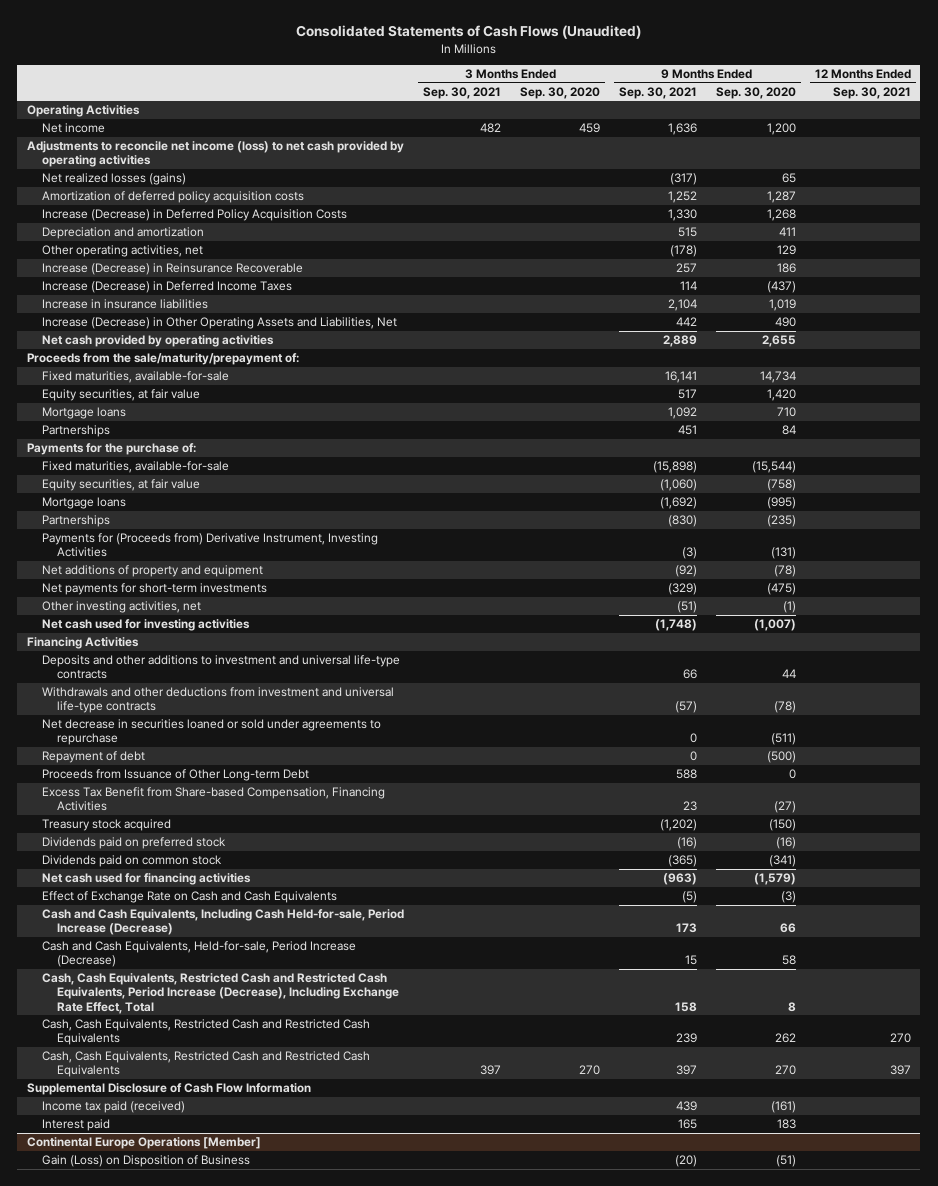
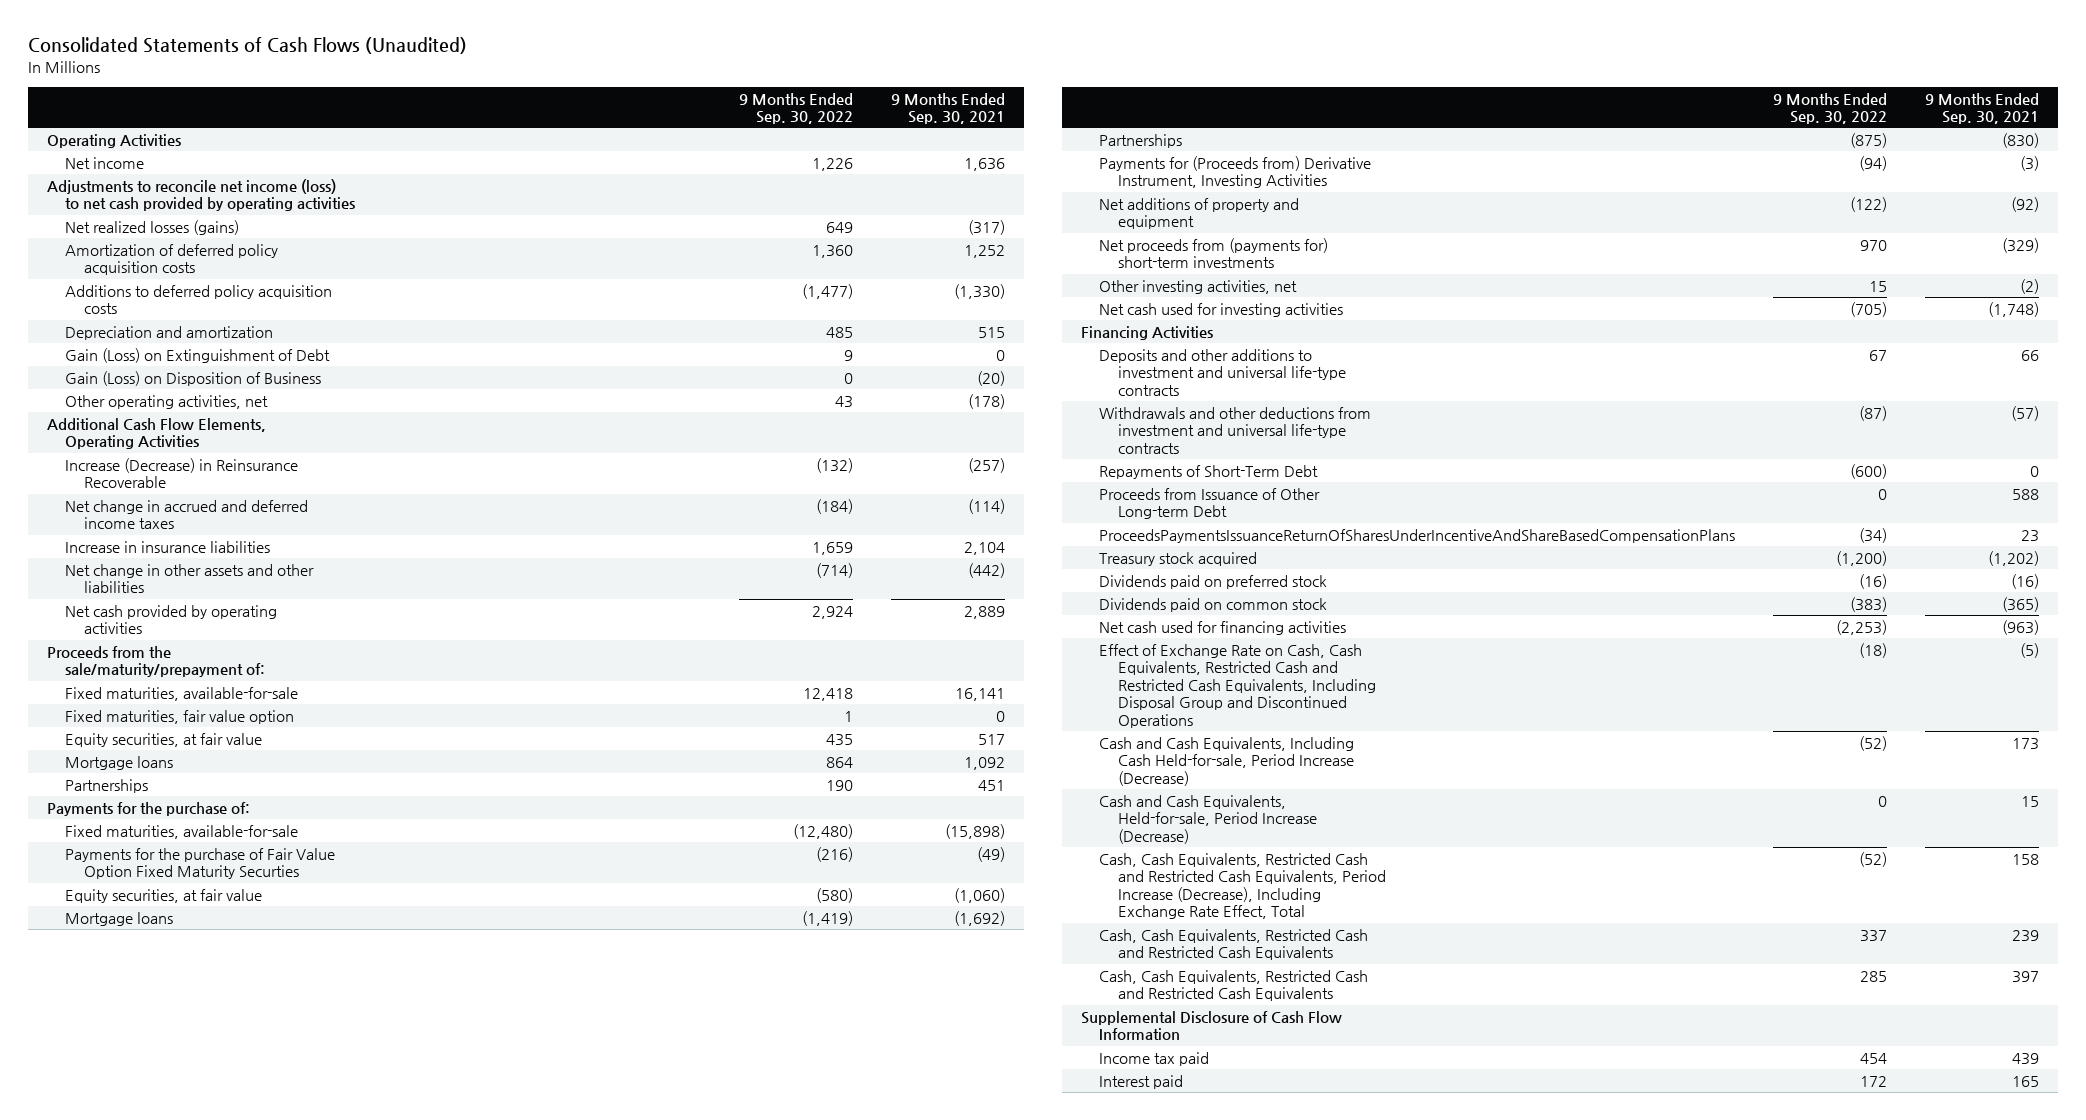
- | 3 Months Ended Sep. 30, 2021 | 3 Months Ended Sep. 30, 2020 | 9 Months Ended Sep. 30, 2021 | 9 Months Ended Sep. 30, 2020 | 12 Months Ended Sep. 30, 2021
+ | 9 Months Ended Sep. 30, 2022 | 9 Months Ended Sep. 30, 2021
- Increase (Decrease) in Deferred Policy Acquisition Costs | | | 1,330 | 1,268 |
+ Additions to deferred policy acquisition costs | (1,477) | (1,330)
+ Gain (Loss) on Extinguishment of Debt | 9 | 0
+ Gain (Loss) on Disposition of Business | 0 | (20)
- Increase (Decrease) in Reinsurance Recoverable | | | 257 | 186 |
- Increase (Decrease) in Deferred Income Taxes | | | 114 | (437) |
+ Additional Cash Flow Elements, Operating Activities
+ Increase (Decrease) in Reinsurance Recoverable | (132) | (257)
+ Net change in accrued and deferred income taxes | (184) | (114)
- Increase (Decrease) in Other Operating Assets and Liabilities, Net | | | 442 | 490 |
+ Net change in other assets and other liabilities | (714) | (442)
+ Fixed maturities, fair value option | 1 | 0
+ Payments for the purchase of Fair Value Option Fixed Maturity Securties | (216) | (49)
- Net payments for short-term investments | | | (329) | (475) |
- Other investing activities, net | | | (51) | (1) |
+ Net proceeds from (payments for) short-term investments | 970 | (329)
+ Other investing activities, net | 15 | (2)
- Net decrease in securities loaned or sold under agreements to repurchase | | | 0 | (511) |
- Repayment of debt | | | 0 | (500) |
+ Repayments of Short-Term Debt | (600) | 0
- Excess Tax Benefit from Share-based Compensation, Financing Activities | | | 23 | (27) |
+ ProceedsPaymentsIssuanceReturnOfSharesUnderIncentiveAndShareBasedCompensationPlans | (34) | 23
- Effect of Exchange Rate on Cash and Cash Equivalents | | | (5) | (3) |
+ Effect of Exchange Rate on Cash, Cash Equivalents, Restricted Cash and Restricted Cash Equivalents, Including Disposal Group and Discontinued Operations | (18) | (5)
- Income tax paid (received) | | | 439 | (161) |
+ Income tax paid | 454 | 439
- Continental Europe Operations [Member]
- Gain (Loss) on Disposition of Business | | | (20) | (51) |

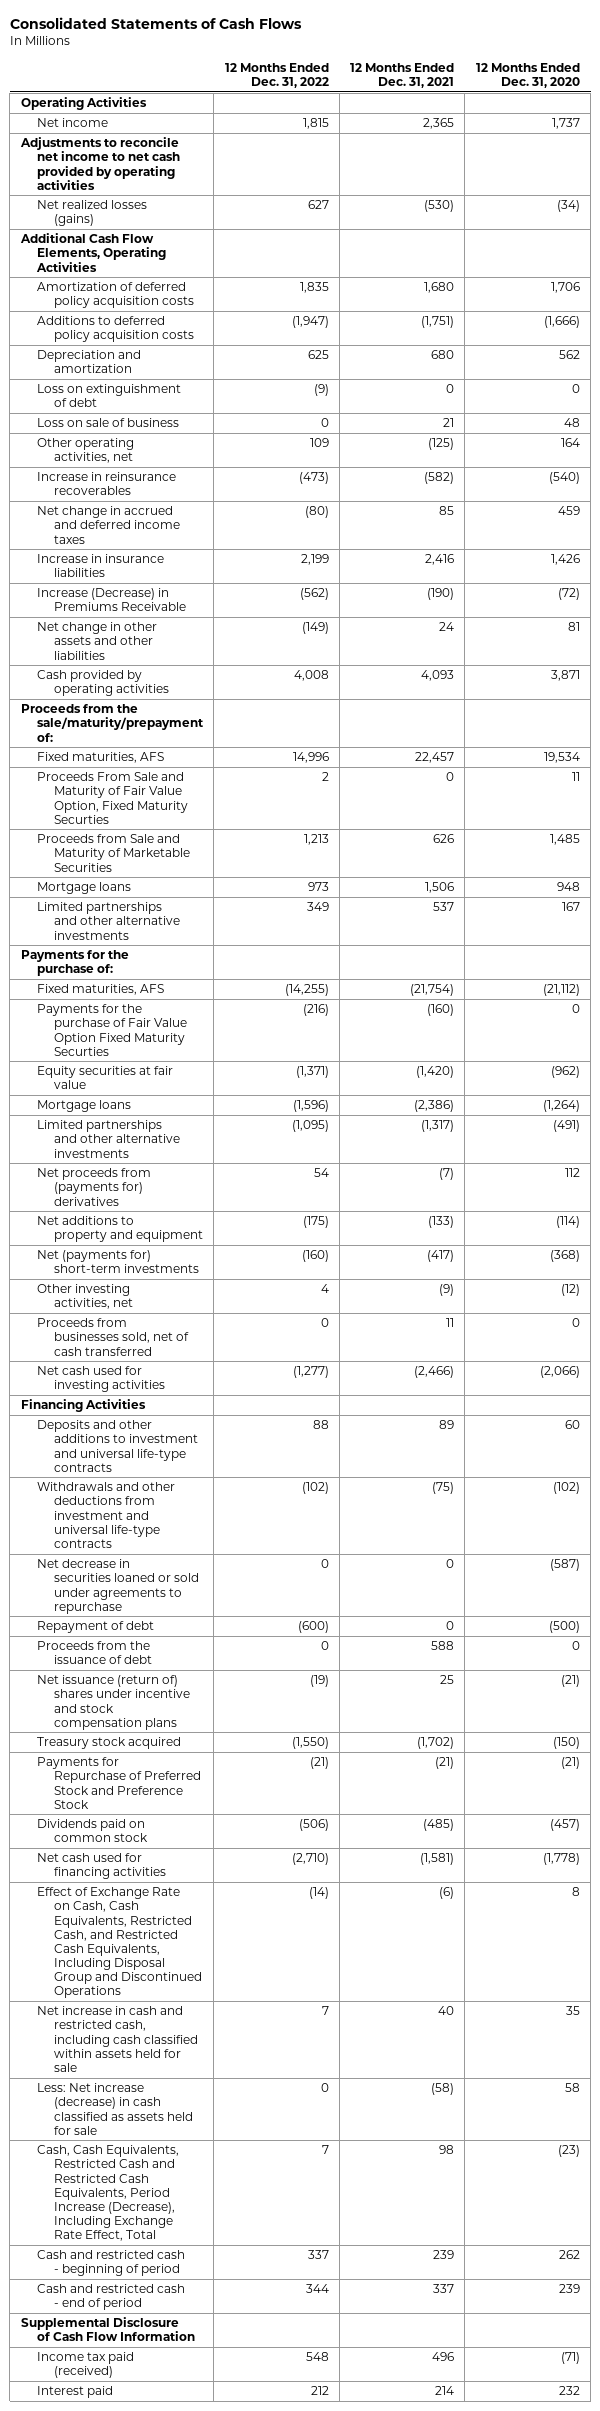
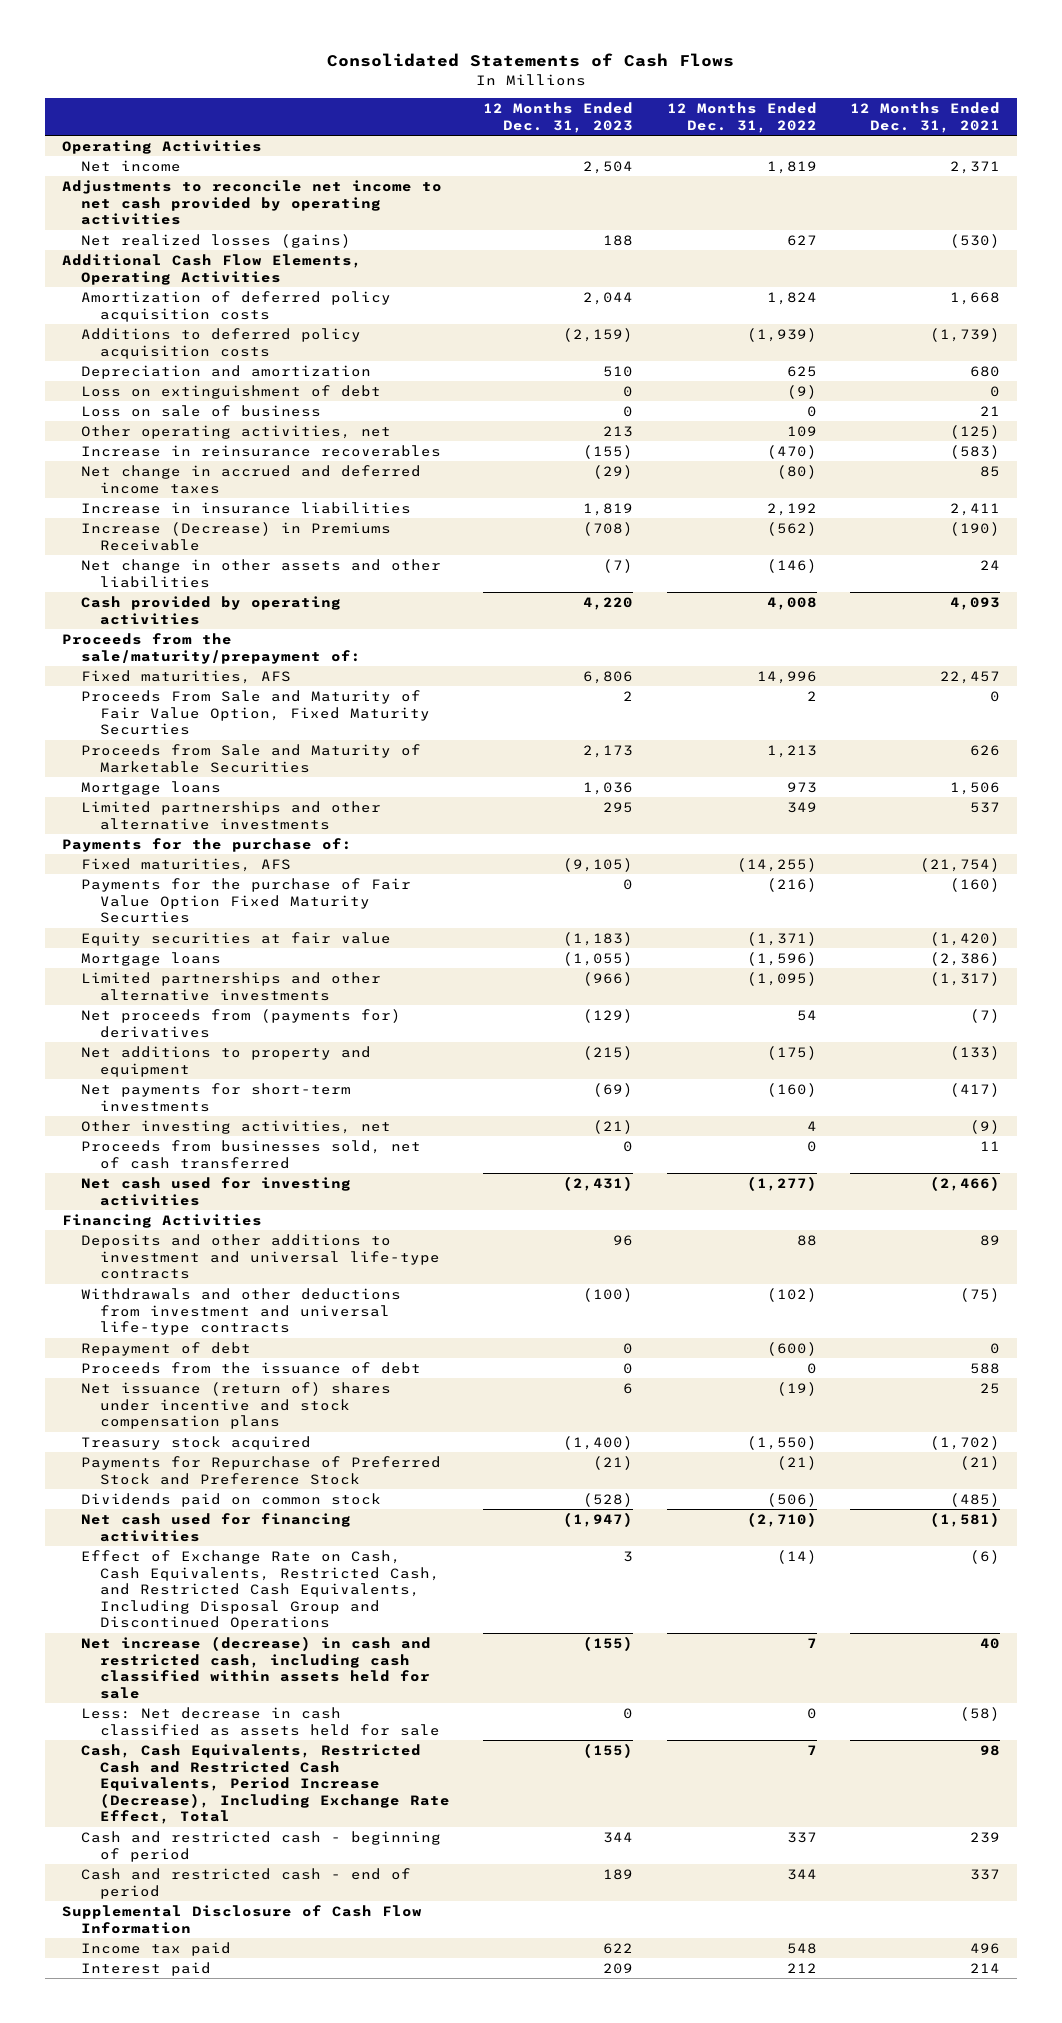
- | 12 Months Ended Dec. 31, 2022 | 12 Months Ended Dec. 31, 2021 | 12 Months Ended Dec. 31, 2020
+ | 12 Months Ended Dec. 31, 2023 | 12 Months Ended Dec. 31, 2022 | 12 Months Ended Dec. 31, 2021
- Net income | 1,815 | 2,365 | 1,737
+ Net income | 2,504 | 1,819 | 2,371
- Amortization of deferred policy acquisition costs | 1,835 | 1,680 | 1,706
- Additions to deferred policy acquisition costs | (1,947) | (1,751) | (1,666)
+ Amortization of deferred policy acquisition costs | 2,044 | 1,824 | 1,668
+ Additions to deferred policy acquisition costs | (2,159) | (1,939) | (1,739)
- Increase in reinsurance recoverables | (473) | (582) | (540)
+ Increase in reinsurance recoverables | (155) | (470) | (583)
- Increase in insurance liabilities | 2,199 | 2,416 | 1,426
+ Increase in insurance liabilities | 1,819 | 2,192 | 2,411
- Net change in other assets and other liabilities | (149) | 24 | 81
+ Net change in other assets and other liabilities | (7) | (146) | 24
- Net (payments for) short-term investments | (160) | (417) | (368)
+ Net payments for short-term investments | (69) | (160) | (417)
- Net decrease in securities loaned or sold under agreements to repurchase | 0 | 0 | (587)
- Net increase in cash and restricted cash, including cash classified within assets held for sale | 7 | 40 | 35
- Less: Net increase (decrease) in cash classified as assets held for sale | 0 | (58) | 58
+ Net increase (decrease) in cash and restricted cash, including cash classified within assets held for sale | (155) | 7 | 40
+ Less: Net decrease in cash classified as assets held for sale | 0 | 0 | (58)
- Income tax paid (received) | 548 | 496 | (71)
+ Income tax paid | 622 | 548 | 496

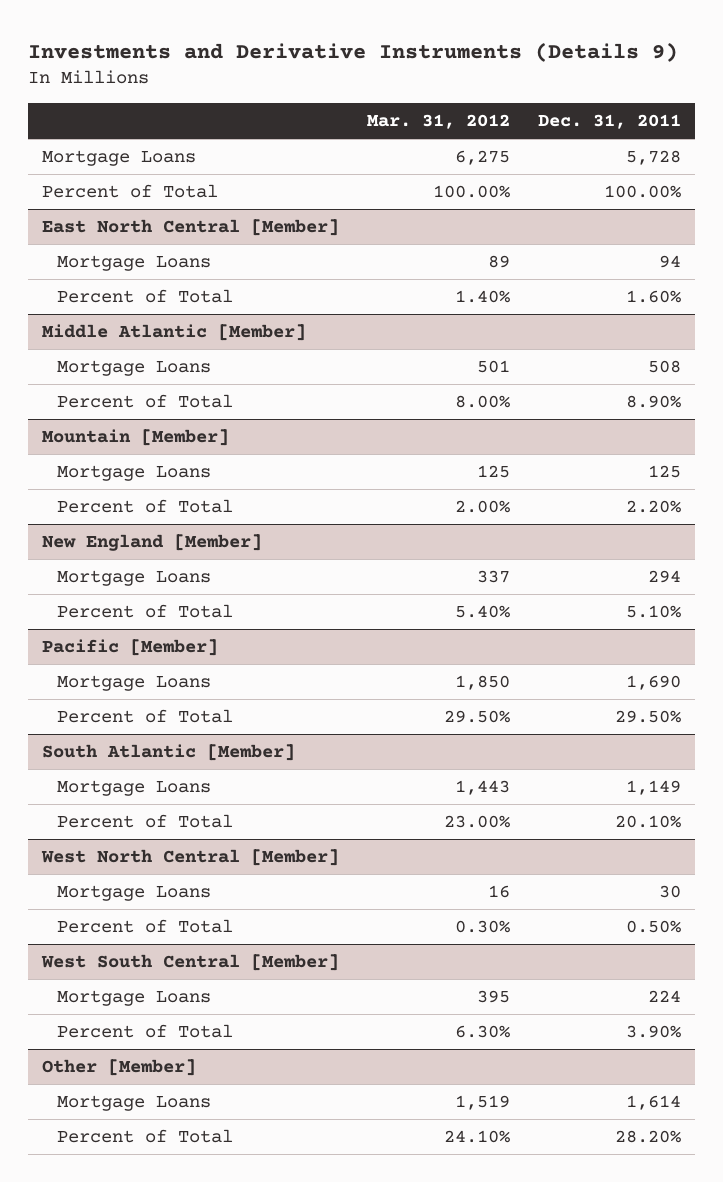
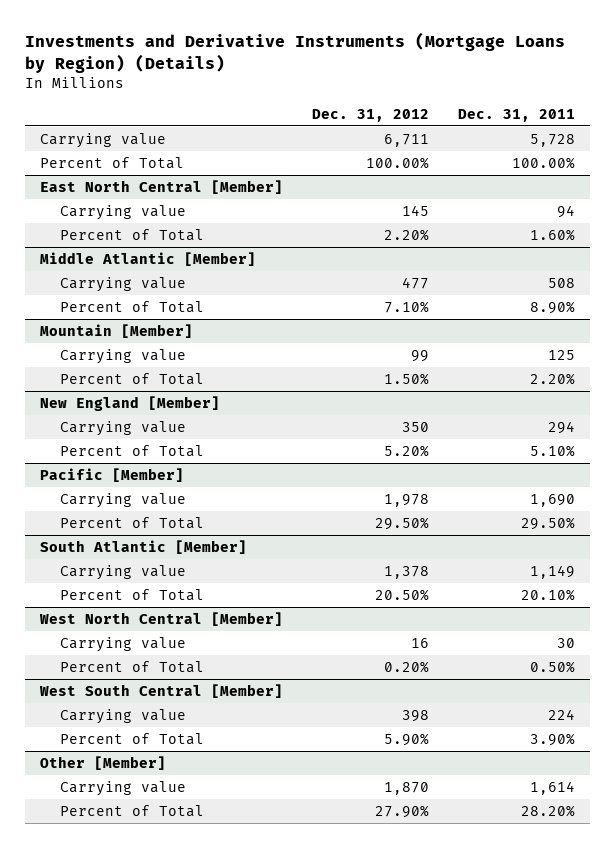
- Investments and Derivative Instruments (Details 9)
+ Investments and Derivative Instruments (Mortgage Loans by Region) (Details)
- | Mar. 31, 2012 | Dec. 31, 2011
+ | Dec. 31, 2012 | Dec. 31, 2011
- Mortgage Loans | 6,275 | 5,728
+ Carrying value | 6,711 | 5,728
@ East North Central [Member]
- Mortgage Loans | 89 | 94
+ Carrying value | 145 | 94
@ Middle Atlantic [Member]
- Mortgage Loans | 501 | 508
+ Carrying value | 477 | 508
@ Mountain [Member]
- Mortgage Loans | 125 | 125
+ Carrying value | 99 | 125
@ New England [Member]
- Mortgage Loans | 337 | 294
+ Carrying value | 350 | 294
@ Pacific [Member]
- Mortgage Loans | 1,850 | 1,690
+ Carrying value | 1,978 | 1,690
@ South Atlantic [Member]
- Mortgage Loans | 1,443 | 1,149
+ Carrying value | 1,378 | 1,149
@ West North Central [Member]
- Mortgage Loans | 16 | 30
+ Carrying value | 16 | 30
@ West South Central [Member]
- Mortgage Loans | 395 | 224
+ Carrying value | 398 | 224
@ Other [Member]
- Mortgage Loans | 1,519 | 1,614
+ Carrying value | 1,870 | 1,614

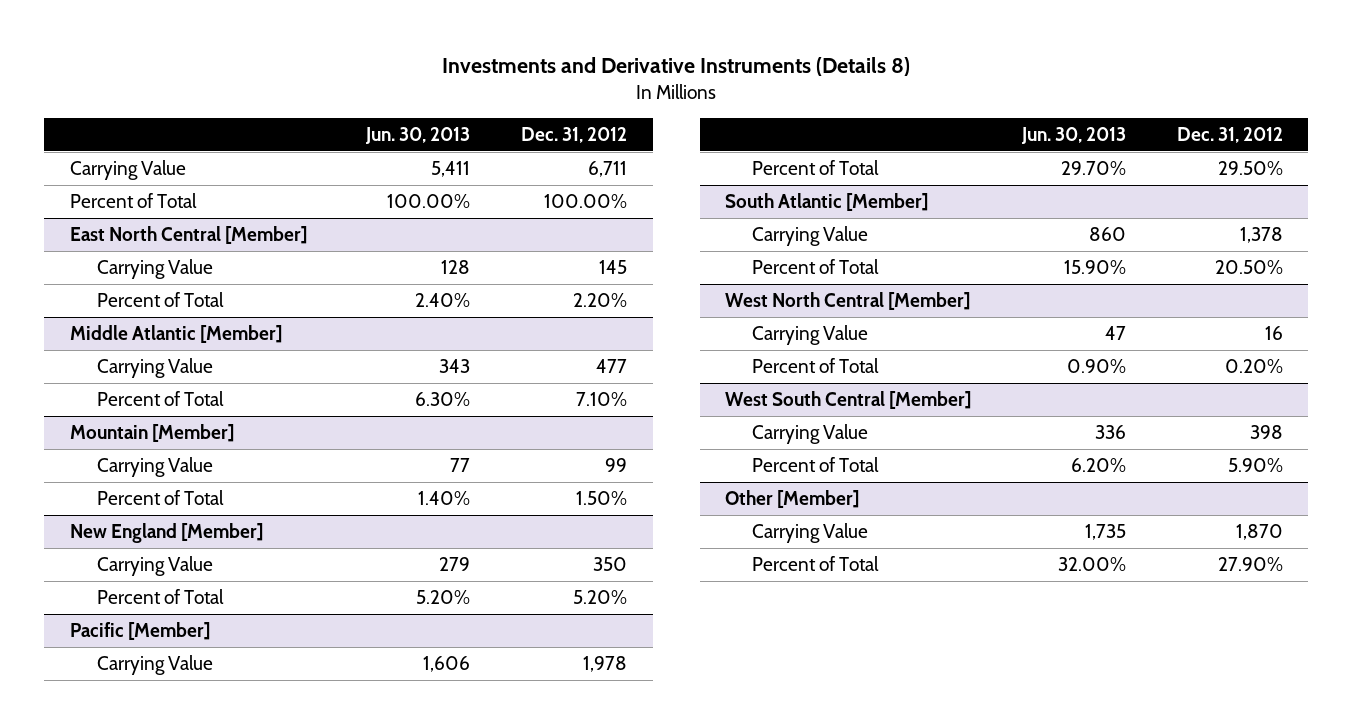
- Investments and Derivative Instruments (Mortgage Loans by Region) (Details)
+ Investments and Derivative Instruments (Details 8)
- | Dec. 31, 2012 | Dec. 31, 2011
+ | Jun. 30, 2013 | Dec. 31, 2012
- Carrying value | 6,711 | 5,728
+ Carrying Value | 5,411 | 6,711
@ East North Central [Member]
- Carrying value | 145 | 94
+ Carrying Value | 128 | 145
@ Middle Atlantic [Member]
- Carrying value | 477 | 508
+ Carrying Value | 343 | 477
@ Mountain [Member]
- Carrying value | 99 | 125
+ Carrying Value | 77 | 99
@ New England [Member]
- Carrying value | 350 | 294
+ Carrying Value | 279 | 350
@ Pacific [Member]
- Carrying value | 1,978 | 1,690
+ Carrying Value | 1,606 | 1,978
@ South Atlantic [Member]
- Carrying value | 1,378 | 1,149
+ Carrying Value | 860 | 1,378
@ West North Central [Member]
- Carrying value | 16 | 30
+ Carrying Value | 47 | 16
@ West South Central [Member]
- Carrying value | 398 | 224
+ Carrying Value | 336 | 398
@ Other [Member]
- Carrying value | 1,870 | 1,614
+ Carrying Value | 1,735 | 1,870

